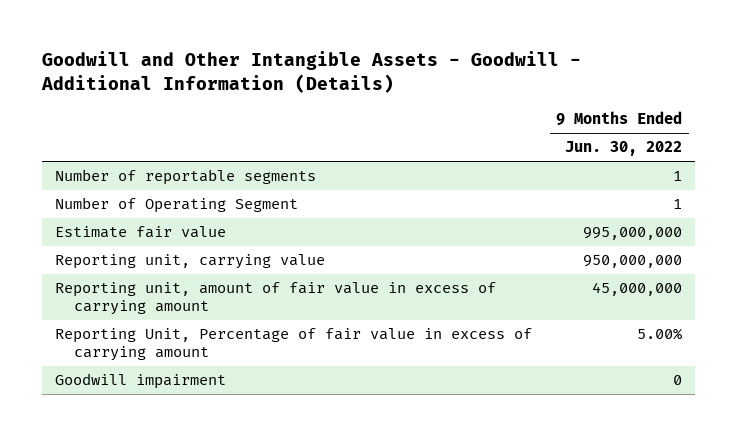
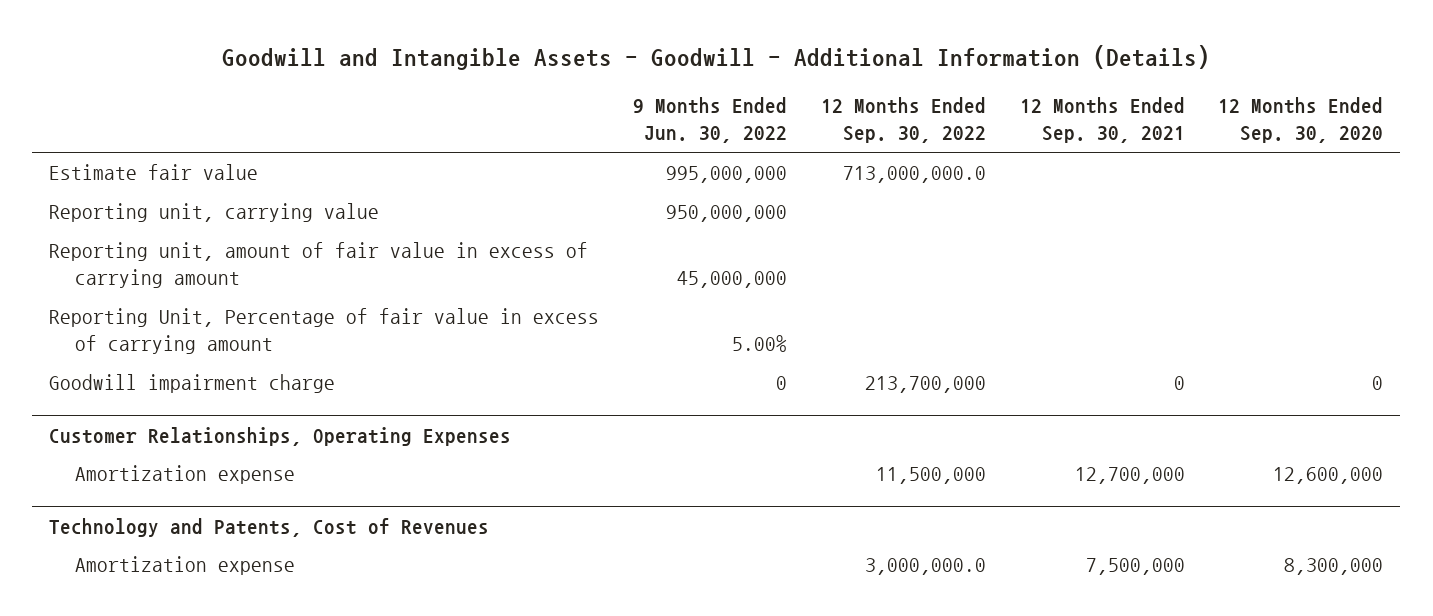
- Goodwill and Other Intangible Assets - Goodwill - Additional Information (Details)
+ Goodwill and Intangible Assets - Goodwill - Additional Information (Details)
- | 9 Months Ended Jun. 30, 2022
+ | 9 Months Ended Jun. 30, 2022 | 12 Months Ended Sep. 30, 2022 | 12 Months Ended Sep. 30, 2021 | 12 Months Ended Sep. 30, 2020
- Number of reportable segments | 1
- Number of Operating Segment | 1
- Goodwill impairment | 0
+ Goodwill impairment charge | 0 | 213,700,000 | 0 | 0
+ Customer Relationships, Operating Expenses
+ Amortization expense | | 11,500,000 | 12,700,000 | 12,600,000
+ Technology and Patents, Cost of Revenues
+ Amortization expense | | 3,000,000.0 | 7,500,000 | 8,300,000

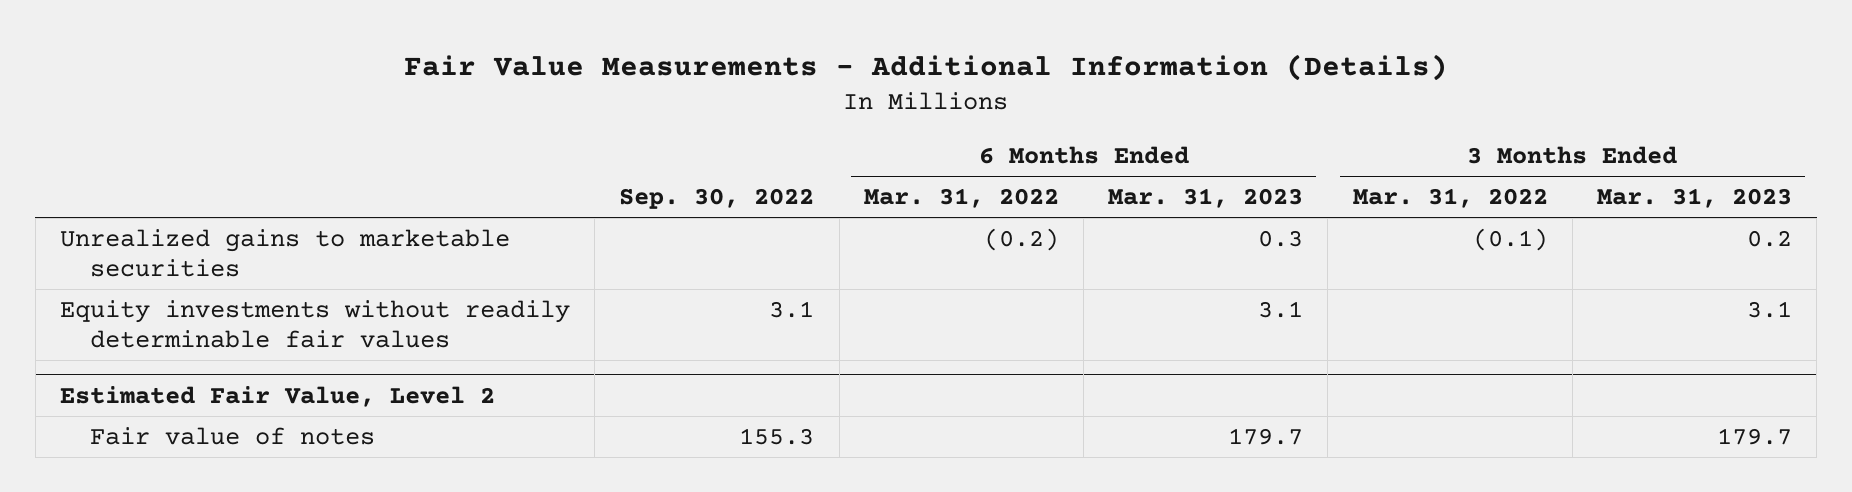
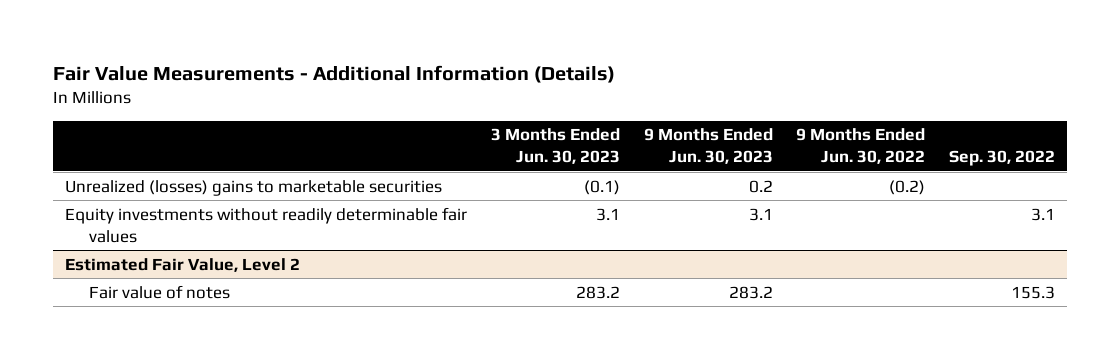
- | Sep. 30, 2022 | 6 Months Ended Mar. 31, 2022 | 6 Months Ended Mar. 31, 2023 | 3 Months Ended Mar. 31, 2022 | 3 Months Ended Mar. 31, 2023
+ | 3 Months Ended Jun. 30, 2023 | 9 Months Ended Jun. 30, 2023 | 9 Months Ended Jun. 30, 2022 | Sep. 30, 2022
- Unrealized gains to marketable securities | | (0.2) | 0.3 | (0.1) | 0.2
+ Unrealized (losses) gains to marketable securities | (0.1) | 0.2 | (0.2) |

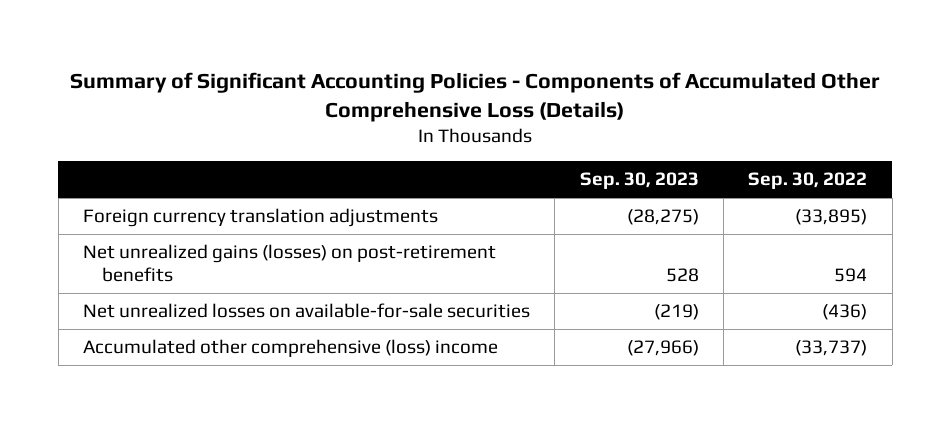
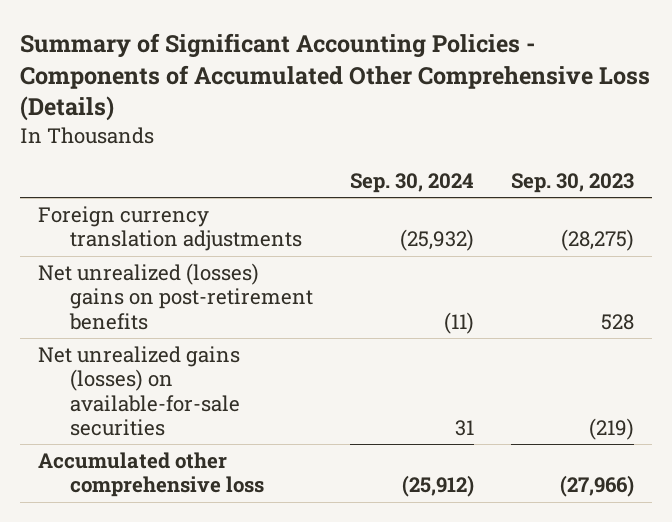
- | Sep. 30, 2023 | Sep. 30, 2022
+ | Sep. 30, 2024 | Sep. 30, 2023
- Net unrealized gains (losses) on post-retirement benefits | 528 | 594
- Net unrealized losses on available-for-sale securities | (219) | (436)
- Accumulated other comprehensive (loss) income | (27,966) | (33,737)
+ Net unrealized (losses) gains on post-retirement benefits | (11) | 528
+ Net unrealized gains (losses) on available-for-sale securities | 31 | (219)
+ Accumulated other comprehensive loss | (25,912) | (27,966)

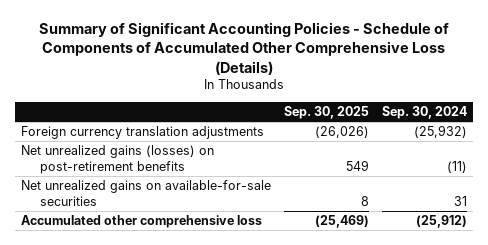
- Summary of Significant Accounting Policies - Components of Accumulated Other Comprehensive Loss (Details)
+ Summary of Significant Accounting Policies - Schedule of Components of Accumulated Other Comprehensive Loss (Details)
- | Sep. 30, 2024 | Sep. 30, 2023
+ | Sep. 30, 2025 | Sep. 30, 2024
- Net unrealized (losses) gains on post-retirement benefits | (11) | 528
- Net unrealized gains (losses) on available-for-sale securities | 31 | (219)
+ Net unrealized gains (losses) on post-retirement benefits | 549 | (11)
+ Net unrealized gains on available-for-sale securities | 8 | 31

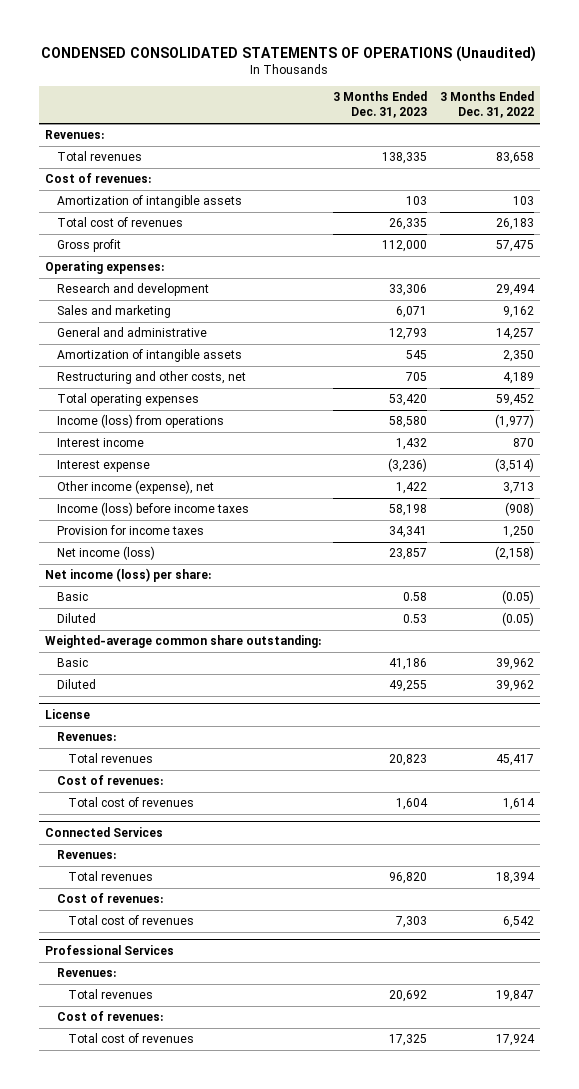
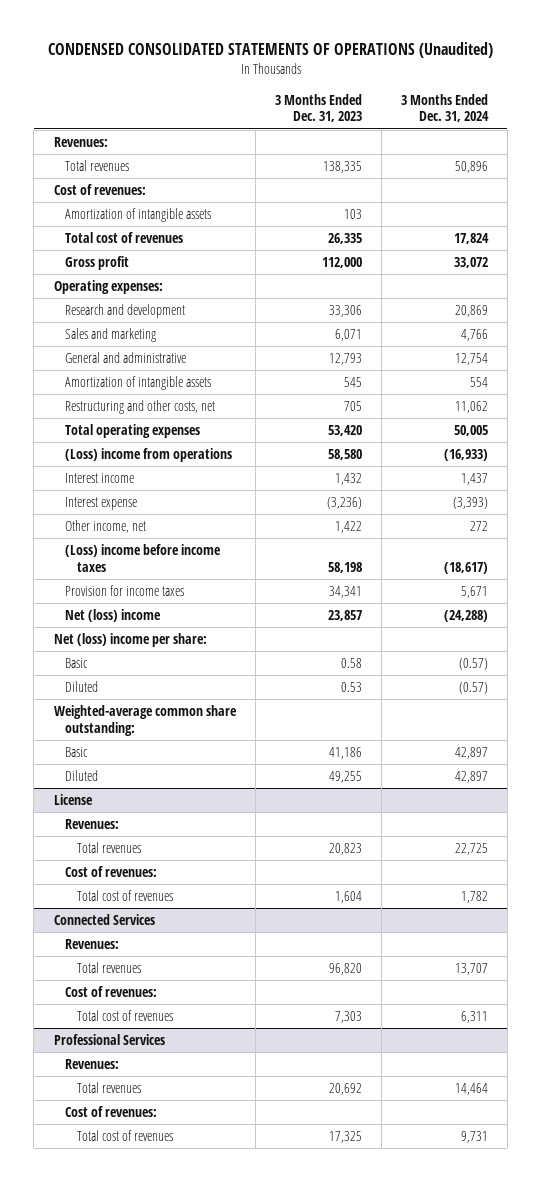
- | 3 Months Ended Dec. 31, 2023 | 3 Months Ended Dec. 31, 2022
+ | 3 Months Ended Dec. 31, 2023 | 3 Months Ended Dec. 31, 2024
- Income (loss) from operations | 58,580 | (1,977)
+ (Loss) income from operations | 58,580 | (16,933)
- Other income (expense), net | 1,422 | 3,713
- Income (loss) before income taxes | 58,198 | (908)
+ Other income, net | 1,422 | 272
+ (Loss) income before income taxes | 58,198 | (18,617)
- Net income (loss) | 23,857 | (2,158)
- Net income (loss) per share:
+ Net (loss) income | 23,857 | (24,288)
+ Net (loss) income per share:

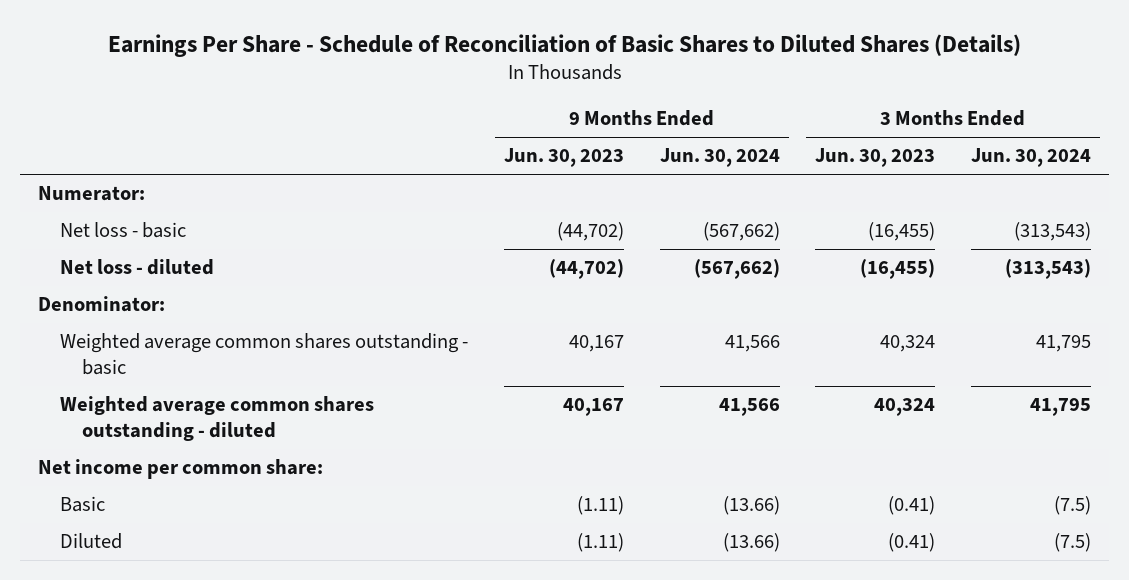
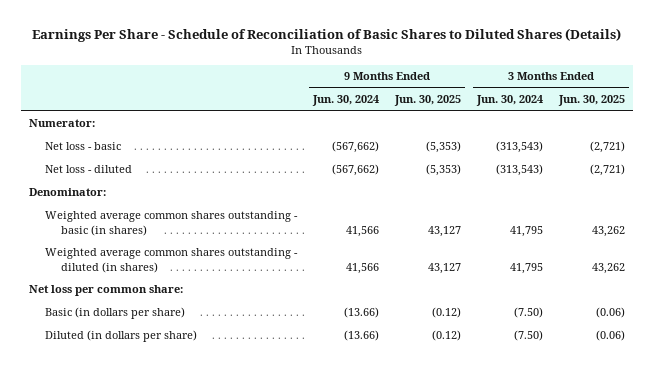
- | 9 Months Ended Jun. 30, 2023 | 9 Months Ended Jun. 30, 2024 | 3 Months Ended Jun. 30, 2023 | 3 Months Ended Jun. 30, 2024
+ | 9 Months Ended Jun. 30, 2024 | 9 Months Ended Jun. 30, 2025 | 3 Months Ended Jun. 30, 2024 | 3 Months Ended Jun. 30, 2025
- Weighted average common shares outstanding - basic | 40,167 | 41,566 | 40,324 | 41,795
- Weighted average common shares outstanding - diluted | 40,167 | 41,566 | 40,324 | 41,795
- Net income per common share:
- Basic | (1.11) | (13.66) | (0.41) | (7.5)
- Diluted | (1.11) | (13.66) | (0.41) | (7.5)
+ Weighted average common shares outstanding - basic (in shares) | 41,566 | 43,127 | 41,795 | 43,262
+ Weighted average common shares outstanding - diluted (in shares) | 41,566 | 43,127 | 41,795 | 43,262
+ Net loss per common share:
+ Basic (in dollars per share) | (13.66) | (0.12) | (7.50) | (0.06)
+ Diluted (in dollars per share) | (13.66) | (0.12) | (7.50) | (0.06)

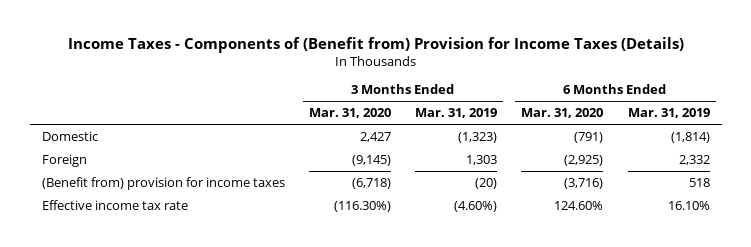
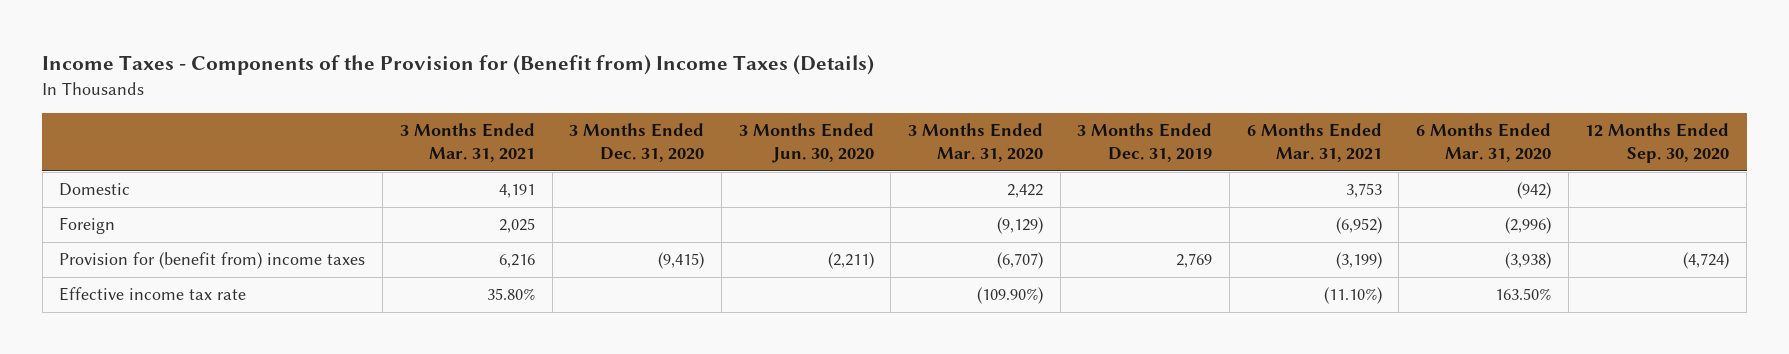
- Income Taxes - Components of (Benefit from) Provision for Income Taxes (Details)
+ Income Taxes - Components of the Provision for (Benefit from) Income Taxes (Details)
- | 3 Months Ended Mar. 31, 2020 | 3 Months Ended Mar. 31, 2019 | 6 Months Ended Mar. 31, 2020 | 6 Months Ended Mar. 31, 2019
+ | 3 Months Ended Mar. 31, 2021 | 3 Months Ended Dec. 31, 2020 | 3 Months Ended Jun. 30, 2020 | 3 Months Ended Mar. 31, 2020 | 3 Months Ended Dec. 31, 2019 | 6 Months Ended Mar. 31, 2021 | 6 Months Ended Mar. 31, 2020 | 12 Months Ended Sep. 30, 2020
- Domestic | 2,427 | (1,323) | (791) | (1,814)
- Foreign | (9,145) | 1,303 | (2,925) | 2,332
- (Benefit from) provision for income taxes | (6,718) | (20) | (3,716) | 518
- Effective income tax rate | (116.30%) | (4.60%) | 124.60% | 16.10%
+ Domestic | 4,191 | | | 2,422 | | 3,753 | (942) |
+ Foreign | 2,025 | | | (9,129) | | (6,952) | (2,996) |
+ Provision for (benefit from) income taxes | 6,216 | (9,415) | (2,211) | (6,707) | 2,769 | (3,199) | (3,938) | (4,724)
+ Effective income tax rate | 35.80% | | | (109.90%) | | (11.10%) | 163.50% |

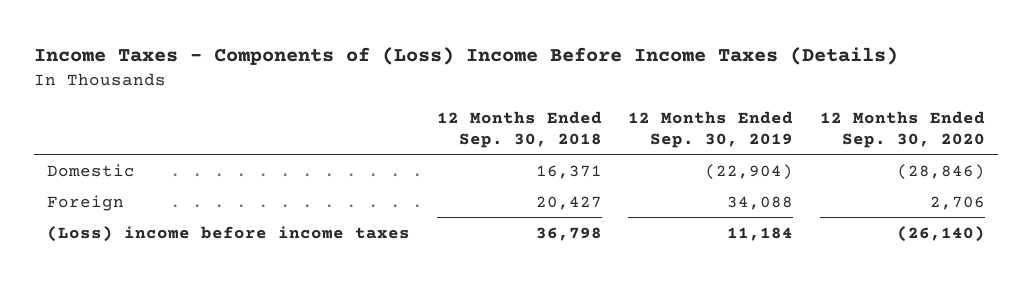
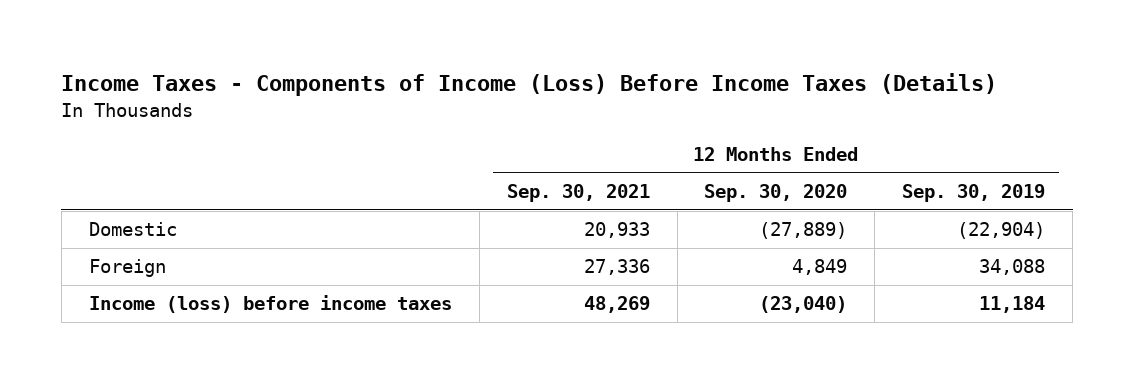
- Income Taxes - Components of (Loss) Income Before Income Taxes (Details)
+ Income Taxes - Components of Income (Loss) Before Income Taxes (Details)
- | 12 Months Ended Sep. 30, 2018 | 12 Months Ended Sep. 30, 2019 | 12 Months Ended Sep. 30, 2020
+ | 12 Months Ended Sep. 30, 2021 | 12 Months Ended Sep. 30, 2020 | 12 Months Ended Sep. 30, 2019
- Domestic | 16,371 | (22,904) | (28,846)
- Foreign | 20,427 | 34,088 | 2,706
- (Loss) income before income taxes | 36,798 | 11,184 | (26,140)
+ Domestic | 20,933 | (27,889) | (22,904)
+ Foreign | 27,336 | 4,849 | 34,088
+ Income (loss) before income taxes | 48,269 | (23,040) | 11,184

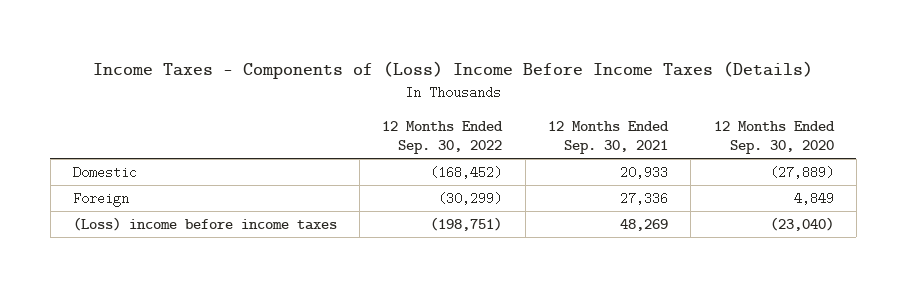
- Income Taxes - Components of Income (Loss) Before Income Taxes (Details)
+ Income Taxes - Components of (Loss) Income Before Income Taxes (Details)
- | 12 Months Ended Sep. 30, 2021 | 12 Months Ended Sep. 30, 2020 | 12 Months Ended Sep. 30, 2019
+ | 12 Months Ended Sep. 30, 2022 | 12 Months Ended Sep. 30, 2021 | 12 Months Ended Sep. 30, 2020
- Income (loss) before income taxes | 48,269 | (23,040) | 11,184
+ (Loss) income before income taxes | (198,751) | 48,269 | (23,040)

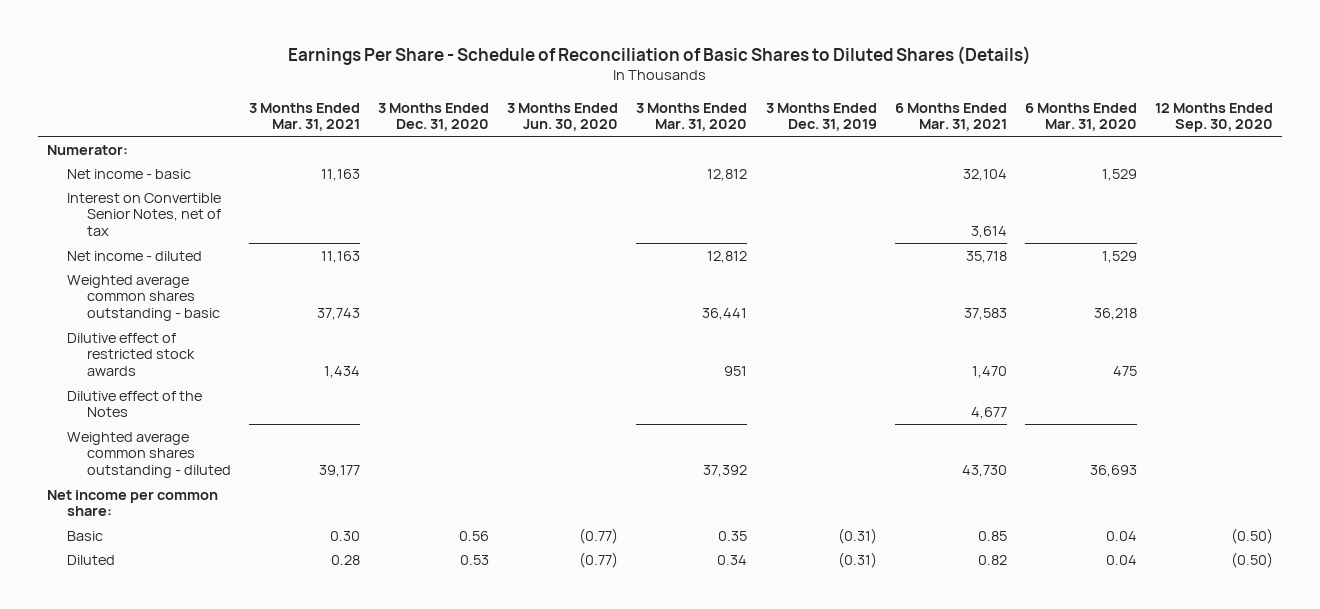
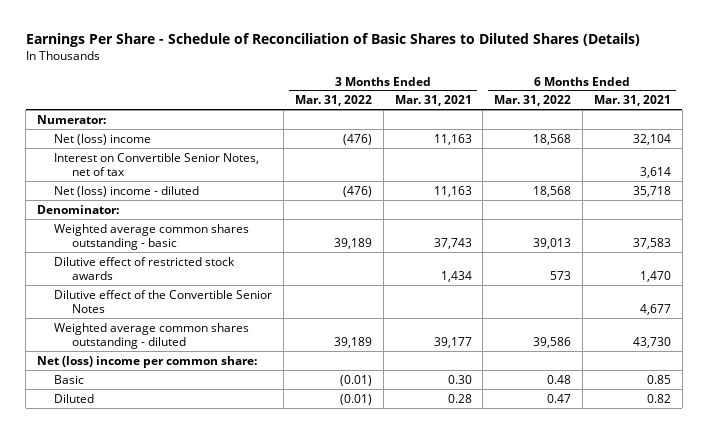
- | 3 Months Ended Mar. 31, 2021 | 3 Months Ended Dec. 31, 2020 | 3 Months Ended Jun. 30, 2020 | 3 Months Ended Mar. 31, 2020 | 3 Months Ended Dec. 31, 2019 | 6 Months Ended Mar. 31, 2021 | 6 Months Ended Mar. 31, 2020 | 12 Months Ended Sep. 30, 2020
+ | 3 Months Ended Mar. 31, 2022 | 3 Months Ended Mar. 31, 2021 | 6 Months Ended Mar. 31, 2022 | 6 Months Ended Mar. 31, 2021
- Net income - basic | 11,163 | | | 12,812 | | 32,104 | 1,529 |
+ Net (loss) income | (476) | 11,163 | 18,568 | 32,104
- Net income - diluted | 11,163 | | | 12,812 | | 35,718 | 1,529 |
+ Net (loss) income - diluted | (476) | 11,163 | 18,568 | 35,718
+ Denominator:
- Dilutive effect of the Notes | | | | | | 4,677 | |
+ Dilutive effect of the Convertible Senior Notes | | | | 4,677
- Net income per common share:
+ Net (loss) income per common share:

